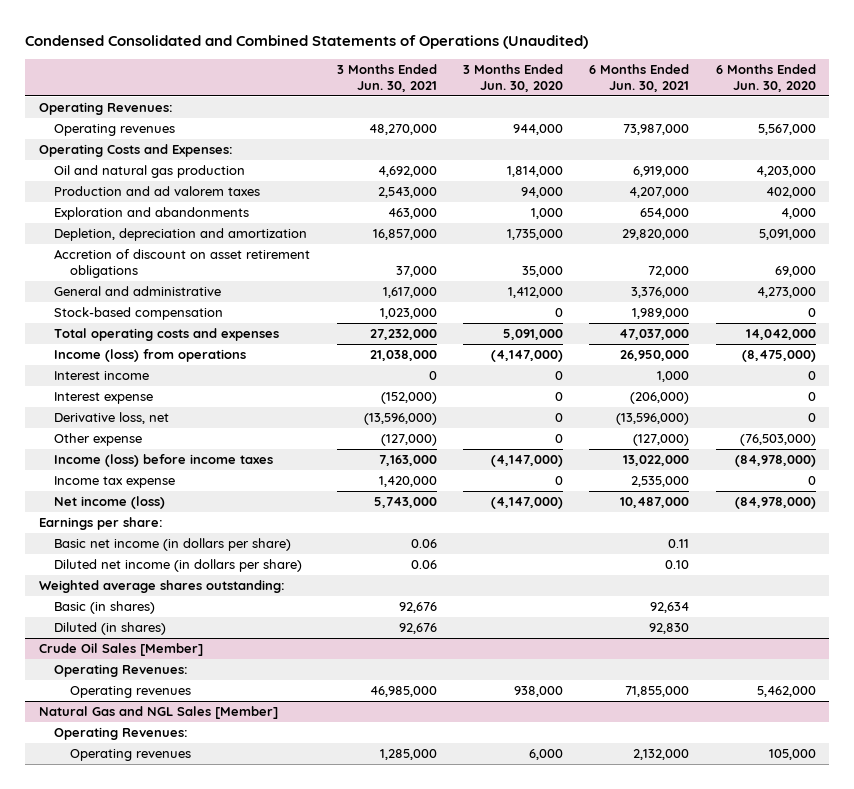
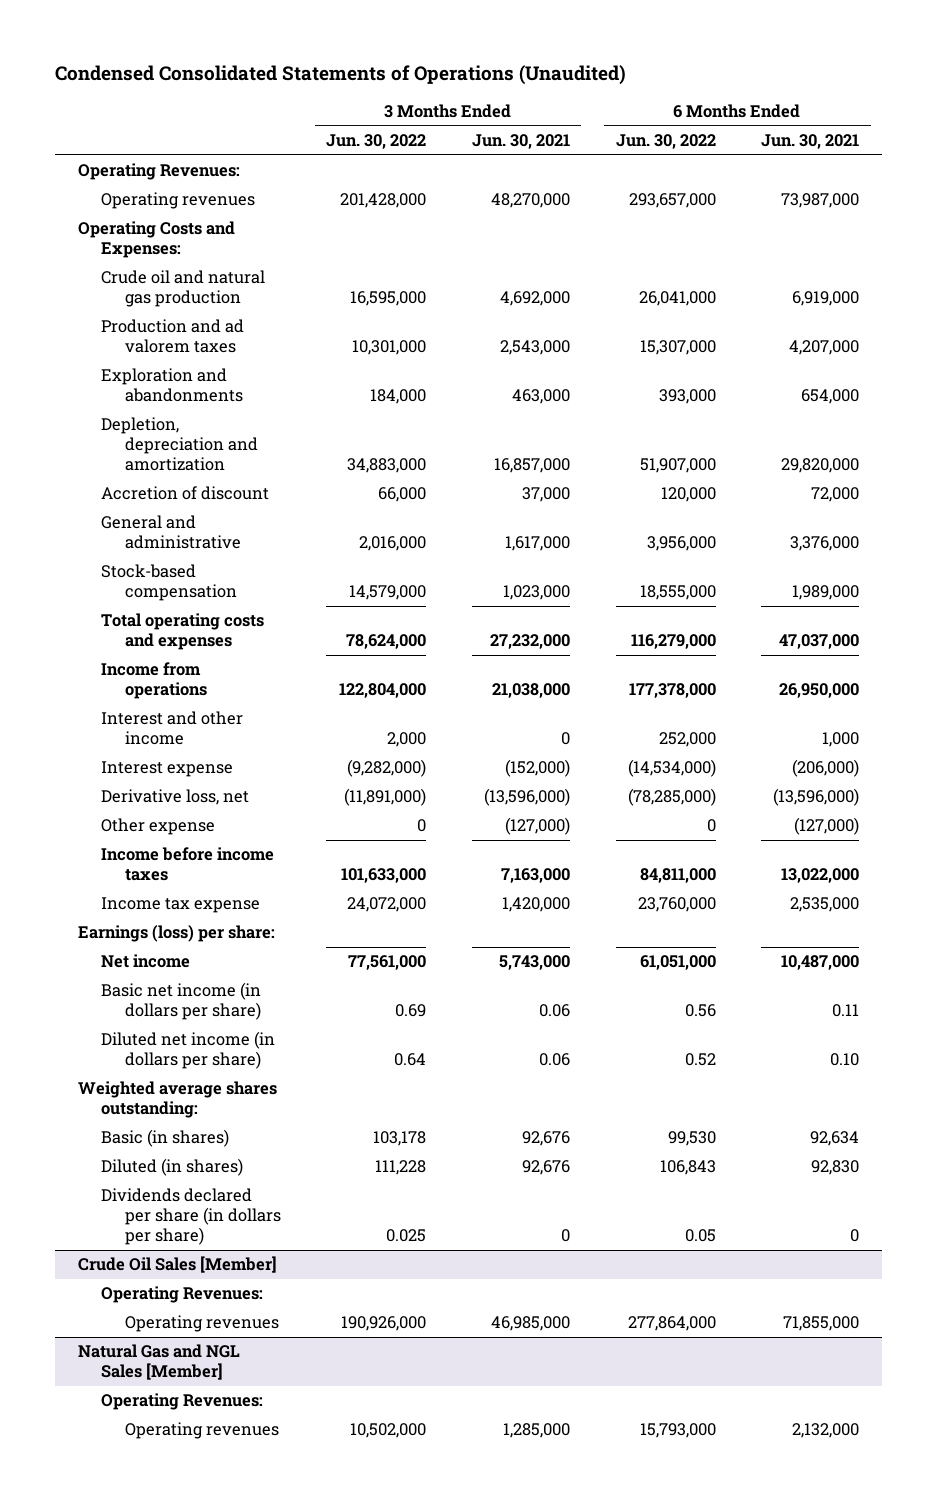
- Condensed Consolidated and Combined Statements of Operations (Unaudited)
+ Condensed Consolidated Statements of Operations (Unaudited)
- | 3 Months Ended Jun. 30, 2021 | 3 Months Ended Jun. 30, 2020 | 6 Months Ended Jun. 30, 2021 | 6 Months Ended Jun. 30, 2020
+ | 3 Months Ended Jun. 30, 2022 | 3 Months Ended Jun. 30, 2021 | 6 Months Ended Jun. 30, 2022 | 6 Months Ended Jun. 30, 2021
- Oil and natural gas production | 4,692,000 | 1,814,000 | 6,919,000 | 4,203,000
+ Crude oil and natural gas production | 16,595,000 | 4,692,000 | 26,041,000 | 6,919,000
- Accretion of discount on asset retirement obligations | 37,000 | 35,000 | 72,000 | 69,000
+ Accretion of discount | 66,000 | 37,000 | 120,000 | 72,000
- Income (loss) from operations | 21,038,000 | (4,147,000) | 26,950,000 | (8,475,000)
- Interest income | 0 | 0 | 1,000 | 0
+ Income from operations | 122,804,000 | 21,038,000 | 177,378,000 | 26,950,000
+ Interest and other income | 2,000 | 0 | 252,000 | 1,000
- Income (loss) before income taxes | 7,163,000 | (4,147,000) | 13,022,000 | (84,978,000)
+ Income before income taxes | 101,633,000 | 7,163,000 | 84,811,000 | 13,022,000
- Net income (loss) | 5,743,000 | (4,147,000) | 10,487,000 | (84,978,000)
- Earnings per share:
+ Earnings (loss) per share:
+ Net income | 77,561,000 | 5,743,000 | 61,051,000 | 10,487,000
+ Dividends declared per share (in dollars per share) | 0.025 | 0 | 0.05 | 0

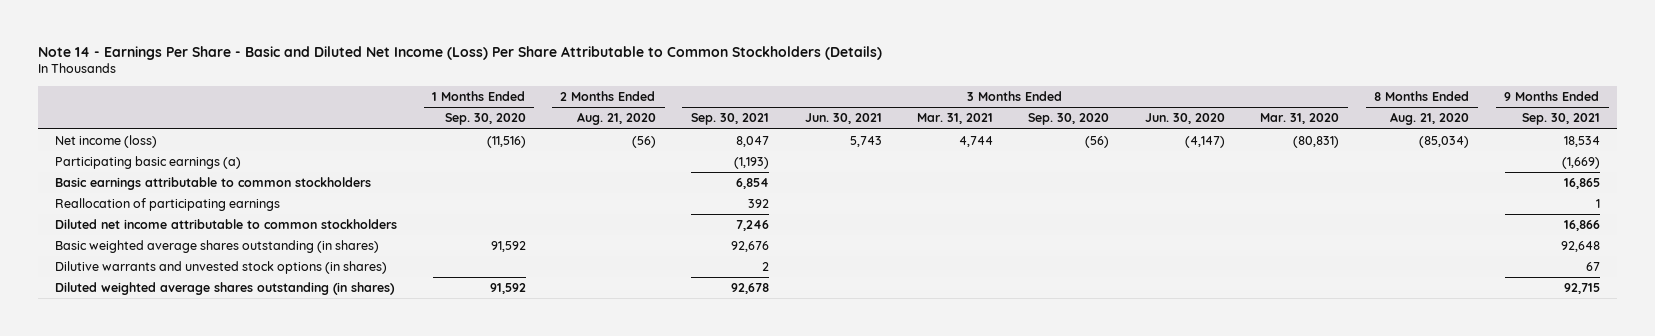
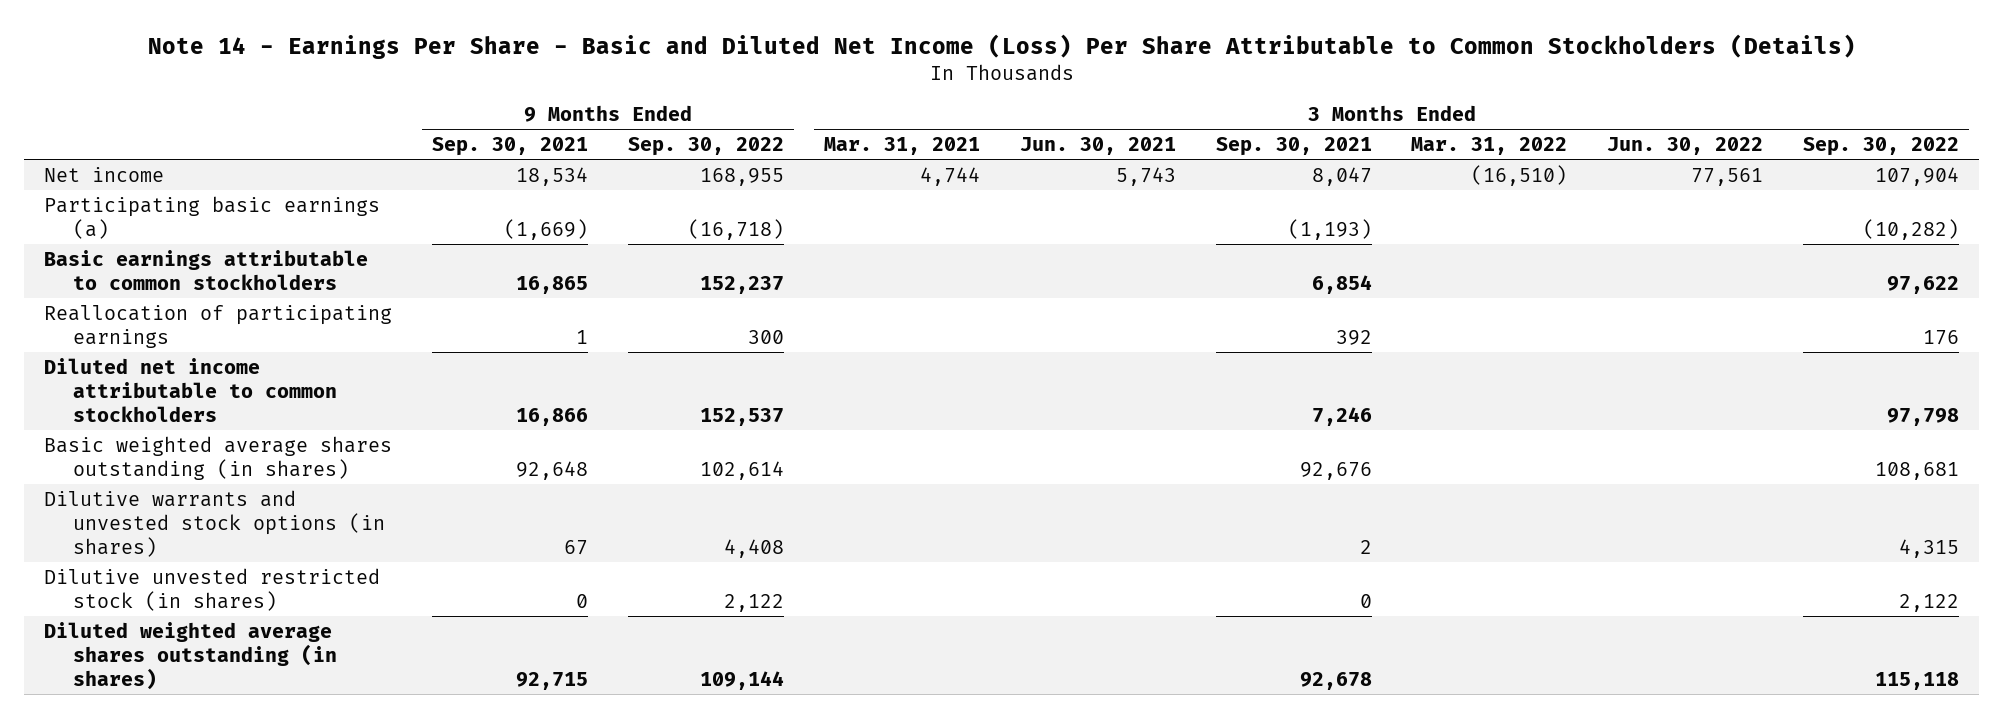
- | 1 Months Ended Sep. 30, 2020 | 2 Months Ended Aug. 21, 2020 | 3 Months Ended Sep. 30, 2021 | 3 Months Ended Jun. 30, 2021 | 3 Months Ended Mar. 31, 2021 | 3 Months Ended Sep. 30, 2020 | 3 Months Ended Jun. 30, 2020 | 3 Months Ended Mar. 31, 2020 | 8 Months Ended Aug. 21, 2020 | 9 Months Ended Sep. 30, 2021
+ | 9 Months Ended Sep. 30, 2021 | 9 Months Ended Sep. 30, 2022 | 3 Months Ended Mar. 31, 2021 | 3 Months Ended Jun. 30, 2021 | 3 Months Ended Sep. 30, 2021 | 3 Months Ended Mar. 31, 2022 | 3 Months Ended Jun. 30, 2022 | 3 Months Ended Sep. 30, 2022
- Net income (loss) | (11,516) | (56) | 8,047 | 5,743 | 4,744 | (56) | (4,147) | (80,831) | (85,034) | 18,534
+ Net income | 18,534 | 168,955 | 4,744 | 5,743 | 8,047 | (16,510) | 77,561 | 107,904
+ Dilutive unvested restricted stock (in shares) | 0 | 2,122 | | | 0 | | | 2,122

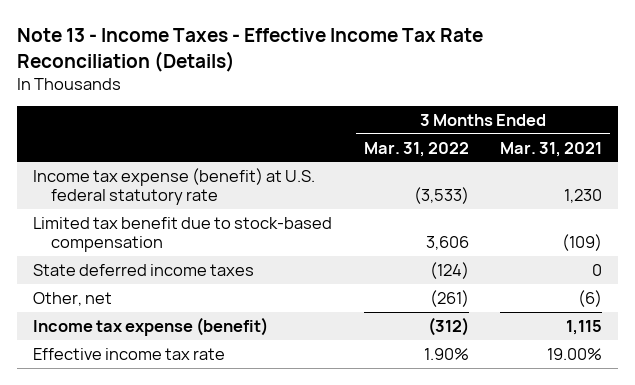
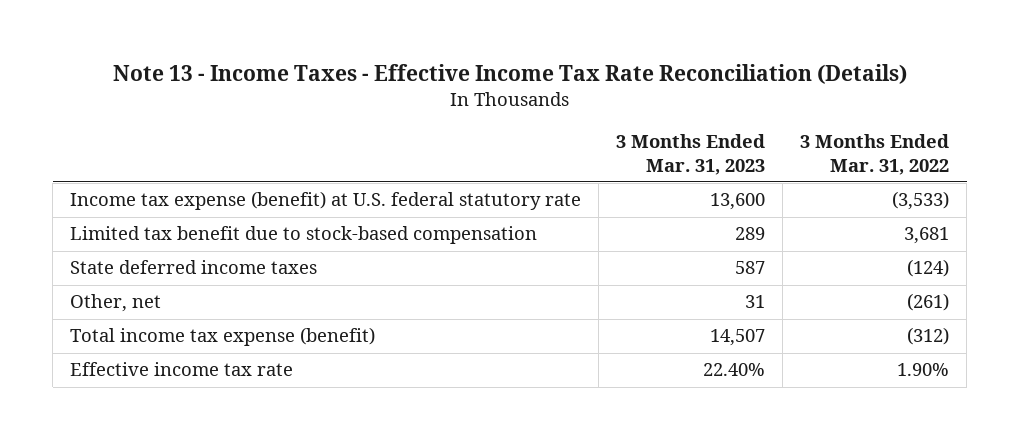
- | 3 Months Ended Mar. 31, 2022 | 3 Months Ended Mar. 31, 2021
+ | 3 Months Ended Mar. 31, 2023 | 3 Months Ended Mar. 31, 2022
- Limited tax benefit due to stock-based compensation | 3,606 | (109)
+ Limited tax benefit due to stock-based compensation | 289 | 3,681
- Income tax expense (benefit) | (312) | 1,115
+ Total income tax expense (benefit) | 14,507 | (312)

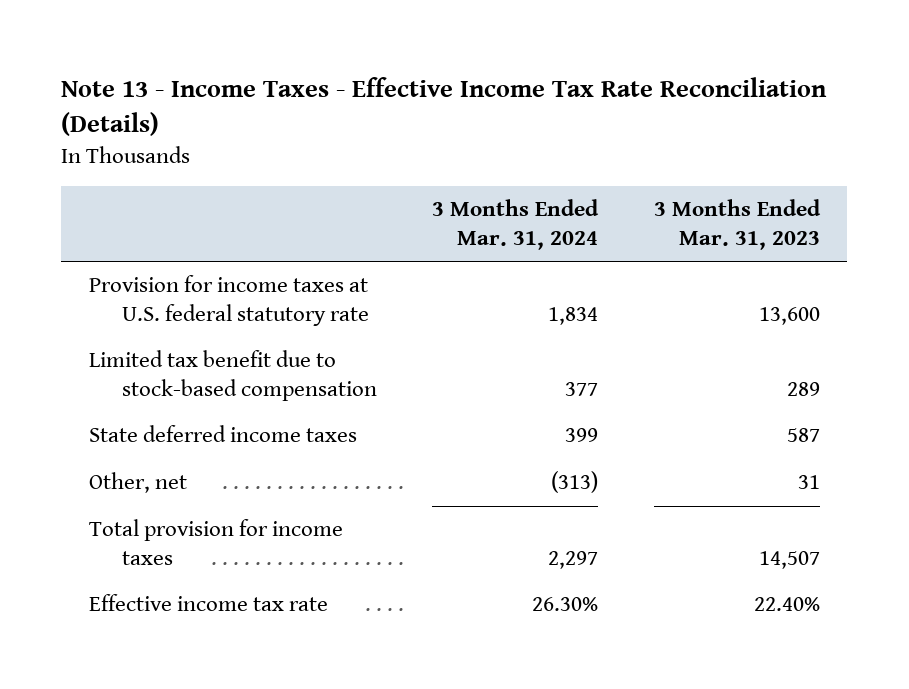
- | 3 Months Ended Mar. 31, 2023 | 3 Months Ended Mar. 31, 2022
+ | 3 Months Ended Mar. 31, 2024 | 3 Months Ended Mar. 31, 2023
- Income tax expense (benefit) at U.S. federal statutory rate | 13,600 | (3,533)
+ Provision for income taxes at U.S. federal statutory rate | 1,834 | 13,600
- Total income tax expense (benefit) | 14,507 | (312)
+ Total provision for income taxes | 2,297 | 14,507

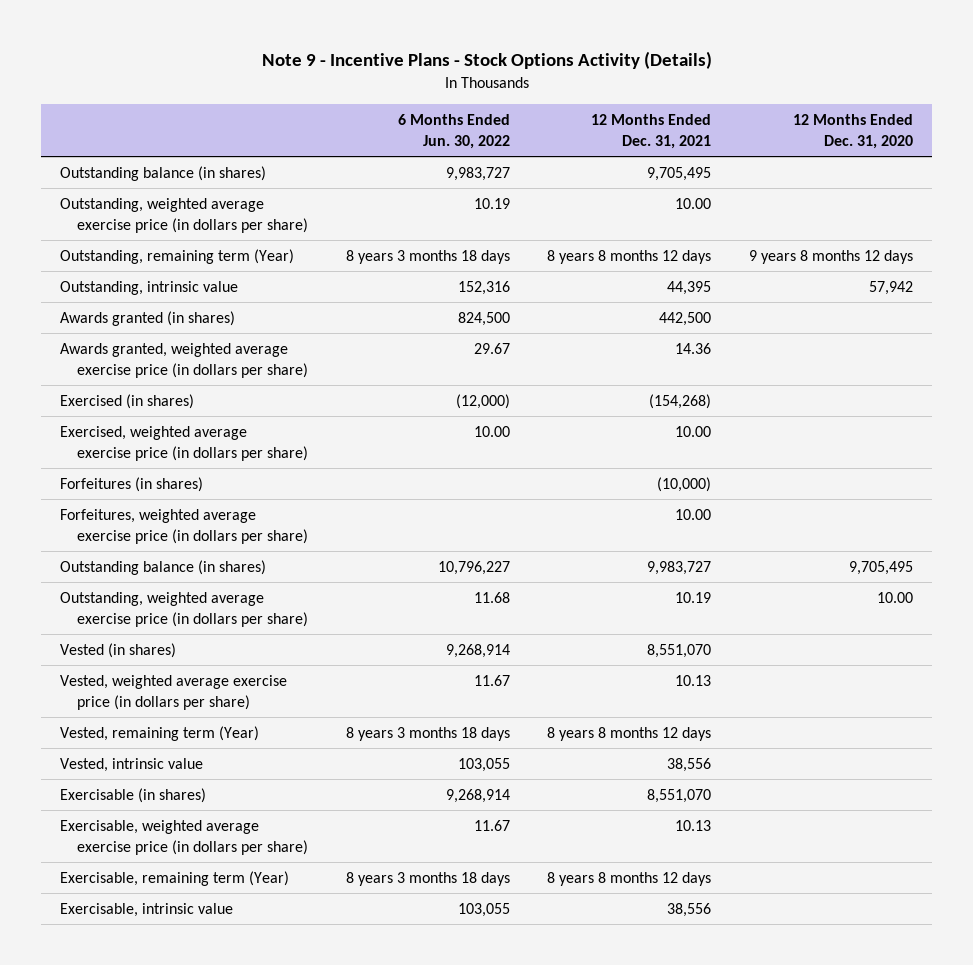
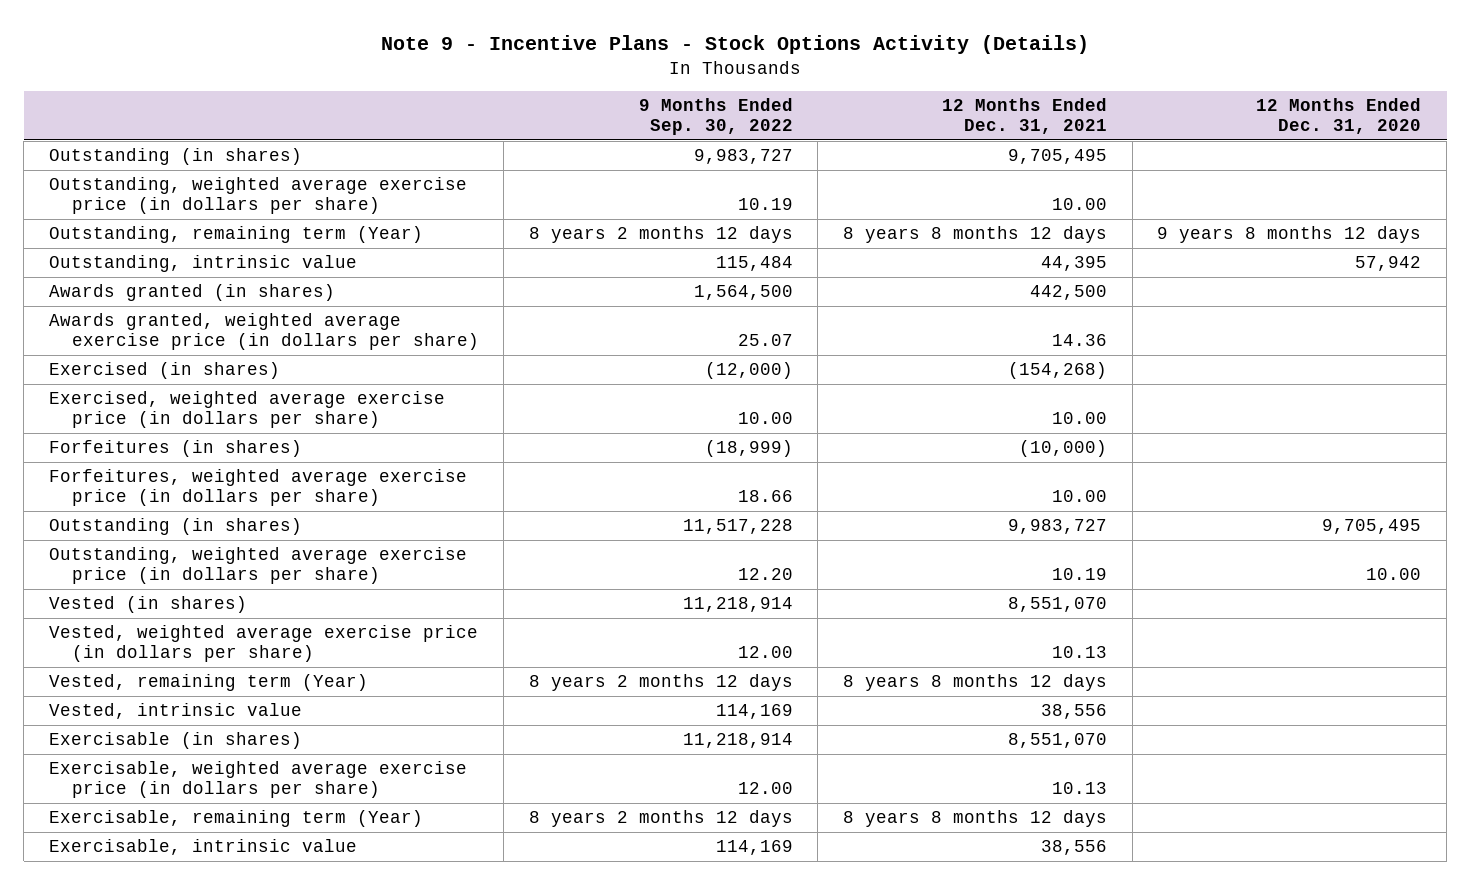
- | 6 Months Ended Jun. 30, 2022 | 12 Months Ended Dec. 31, 2021 | 12 Months Ended Dec. 31, 2020
+ | 9 Months Ended Sep. 30, 2022 | 12 Months Ended Dec. 31, 2021 | 12 Months Ended Dec. 31, 2020
- Outstanding balance (in shares) | 9,983,727 | 9,705,495 |
+ Outstanding (in shares) | 9,983,727 | 9,705,495 |
- Outstanding balance (in shares) | 10,796,227 | 9,983,727 | 9,705,495
+ Outstanding (in shares) | 11,517,228 | 9,983,727 | 9,705,495

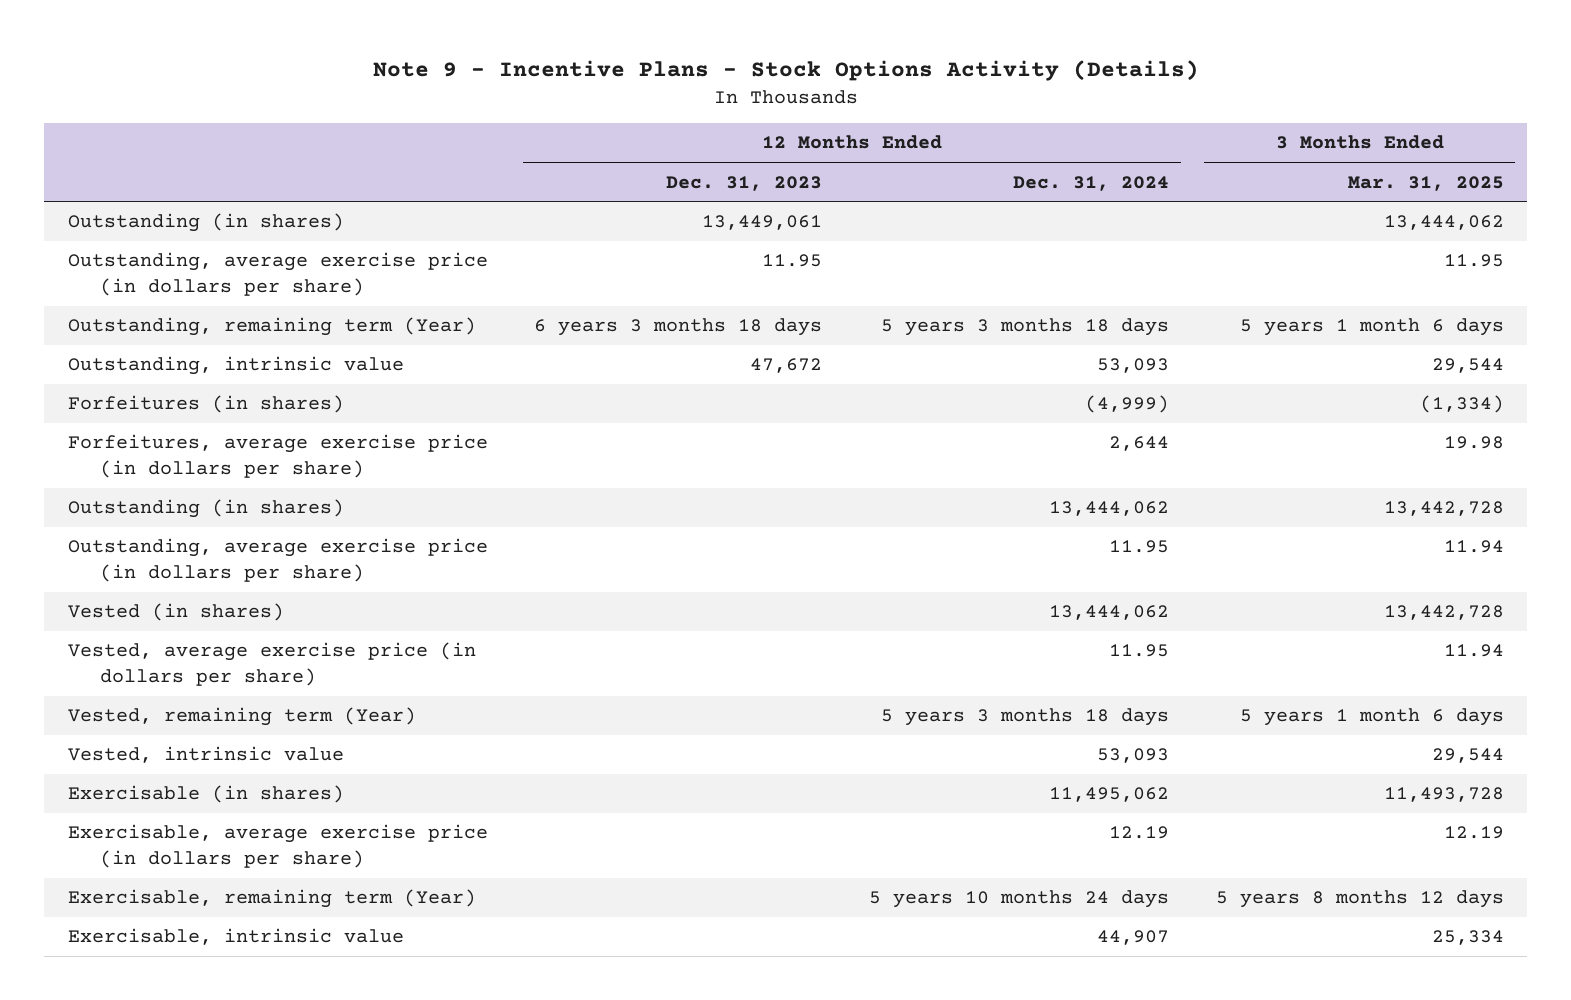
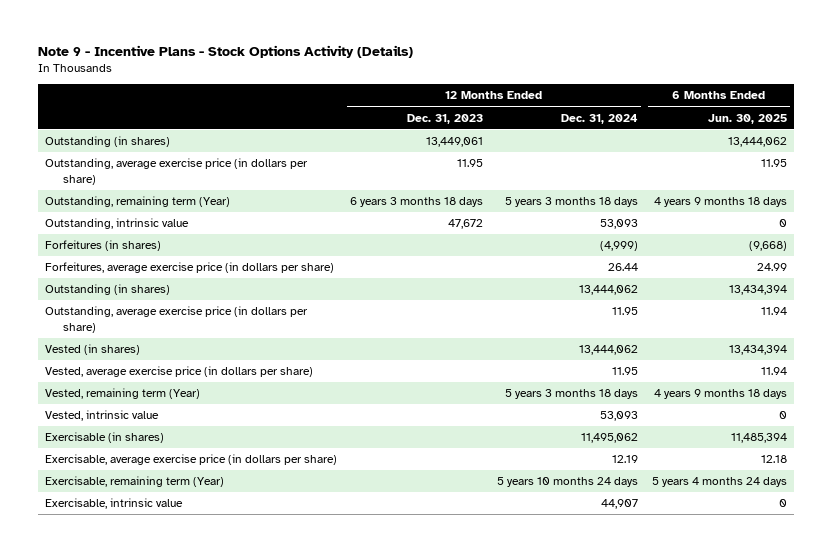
- | 12 Months Ended Dec. 31, 2023 | 12 Months Ended Dec. 31, 2024 | 3 Months Ended Mar. 31, 2025
+ | 12 Months Ended Dec. 31, 2023 | 12 Months Ended Dec. 31, 2024 | 6 Months Ended Jun. 30, 2025
- Forfeitures, average exercise price (in dollars per share) | | 2,644 | 19.98
+ Forfeitures, average exercise price (in dollars per share) | | 26.44 | 24.99

